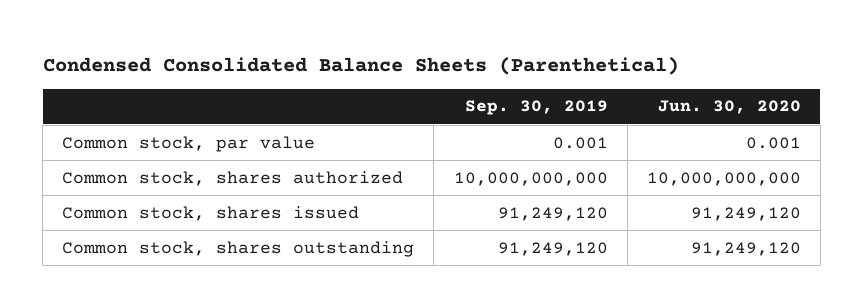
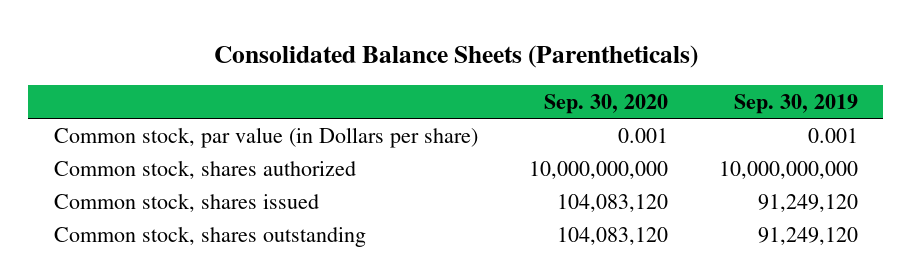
- Condensed Consolidated Balance Sheets (Parenthetical)
+ Consolidated Balance Sheets (Parentheticals)
- | Sep. 30, 2019 | Jun. 30, 2020
+ | Sep. 30, 2020 | Sep. 30, 2019
- Common stock, par value | 0.001 | 0.001
+ Common stock, par value (in Dollars per share) | 0.001 | 0.001

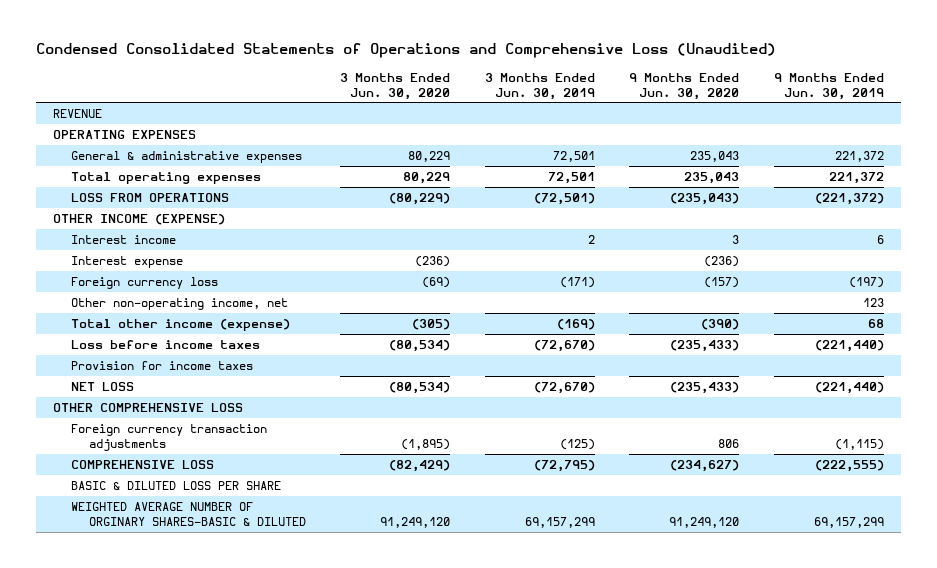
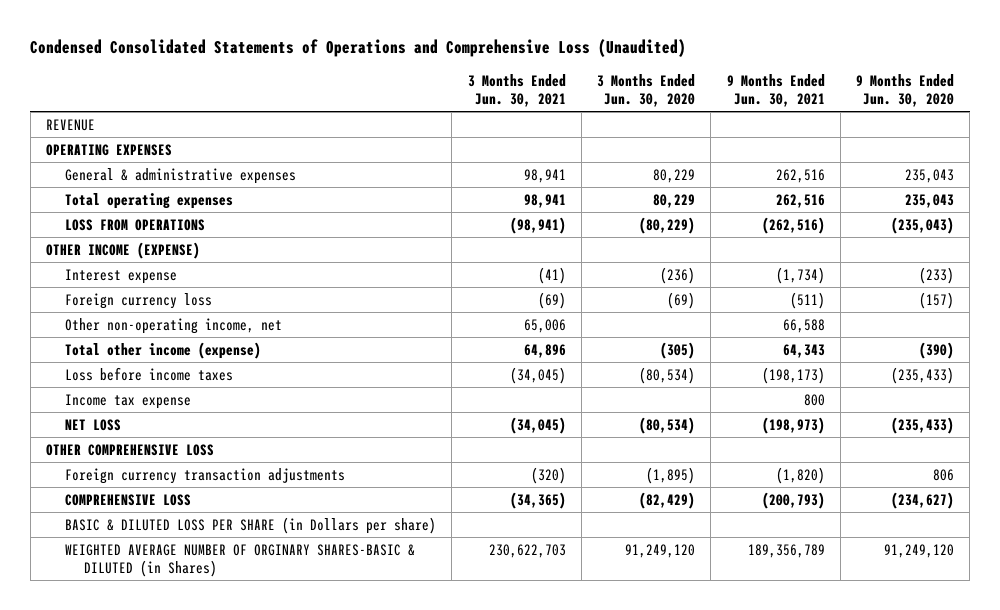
- | 3 Months Ended Jun. 30, 2020 | 3 Months Ended Jun. 30, 2019 | 9 Months Ended Jun. 30, 2020 | 9 Months Ended Jun. 30, 2019
+ | 3 Months Ended Jun. 30, 2021 | 3 Months Ended Jun. 30, 2020 | 9 Months Ended Jun. 30, 2021 | 9 Months Ended Jun. 30, 2020
- Interest income | | 2 | 3 | 6
- Interest expense | (236) | | (236) |
+ Interest expense | (41) | (236) | (1,734) | (233)
- Provision for income taxes
+ Income tax expense | | | 800 |
- BASIC & DILUTED LOSS PER SHARE
- WEIGHTED AVERAGE NUMBER OF ORGINARY SHARES-BASIC & DILUTED | 91,249,120 | 69,157,299 | 91,249,120 | 69,157,299
+ BASIC & DILUTED LOSS PER SHARE (in Dollars per share)
+ WEIGHTED AVERAGE NUMBER OF ORGINARY SHARES-BASIC & DILUTED (in Shares) | 230,622,703 | 91,249,120 | 189,356,789 | 91,249,120

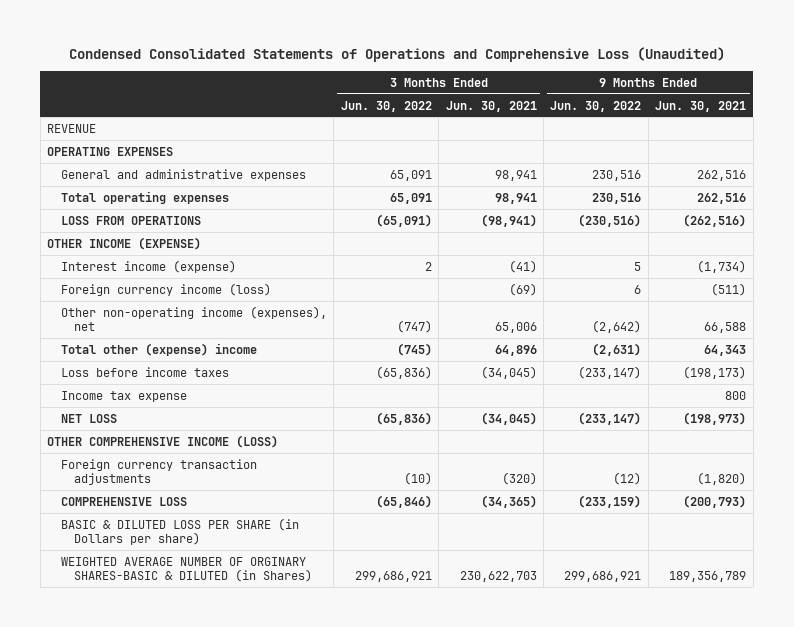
- | 3 Months Ended Jun. 30, 2021 | 3 Months Ended Jun. 30, 2020 | 9 Months Ended Jun. 30, 2021 | 9 Months Ended Jun. 30, 2020
+ | 3 Months Ended Jun. 30, 2022 | 3 Months Ended Jun. 30, 2021 | 9 Months Ended Jun. 30, 2022 | 9 Months Ended Jun. 30, 2021
- General & administrative expenses | 98,941 | 80,229 | 262,516 | 235,043
+ General and administrative expenses | 65,091 | 98,941 | 230,516 | 262,516
- Interest expense | (41) | (236) | (1,734) | (233)
- Foreign currency loss | (69) | (69) | (511) | (157)
- Other non-operating income, net | 65,006 | | 66,588 |
- Total other income (expense) | 64,896 | (305) | 64,343 | (390)
+ Interest income (expense) | 2 | (41) | 5 | (1,734)
+ Foreign currency income (loss) | | (69) | 6 | (511)
+ Other non-operating income (expenses), net | (747) | 65,006 | (2,642) | 66,588
+ Total other (expense) income | (745) | 64,896 | (2,631) | 64,343
- OTHER COMPREHENSIVE LOSS
+ OTHER COMPREHENSIVE INCOME (LOSS)

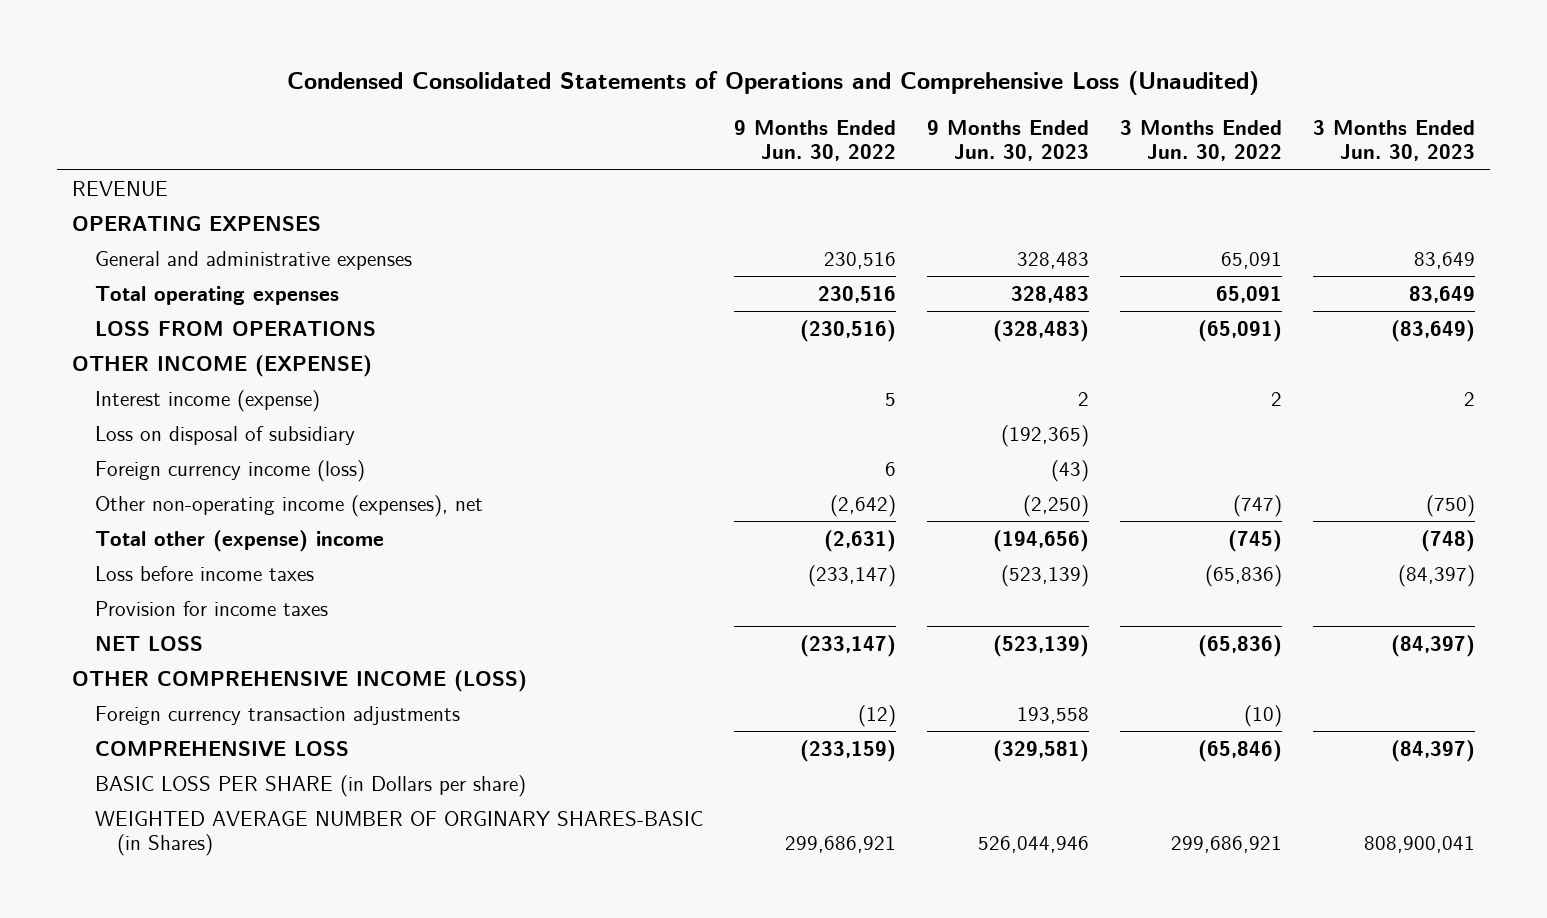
- | 3 Months Ended Jun. 30, 2022 | 3 Months Ended Jun. 30, 2021 | 9 Months Ended Jun. 30, 2022 | 9 Months Ended Jun. 30, 2021
+ | 9 Months Ended Jun. 30, 2022 | 9 Months Ended Jun. 30, 2023 | 3 Months Ended Jun. 30, 2022 | 3 Months Ended Jun. 30, 2023
+ Loss on disposal of subsidiary | | (192,365) | |
- Income tax expense | | | | 800
+ Provision for income taxes
- BASIC & DILUTED LOSS PER SHARE (in Dollars per share)
- WEIGHTED AVERAGE NUMBER OF ORGINARY SHARES-BASIC & DILUTED (in Shares) | 299,686,921 | 230,622,703 | 299,686,921 | 189,356,789
+ BASIC LOSS PER SHARE (in Dollars per share)
+ WEIGHTED AVERAGE NUMBER OF ORGINARY SHARES-BASIC (in Shares) | 299,686,921 | 526,044,946 | 299,686,921 | 808,900,041

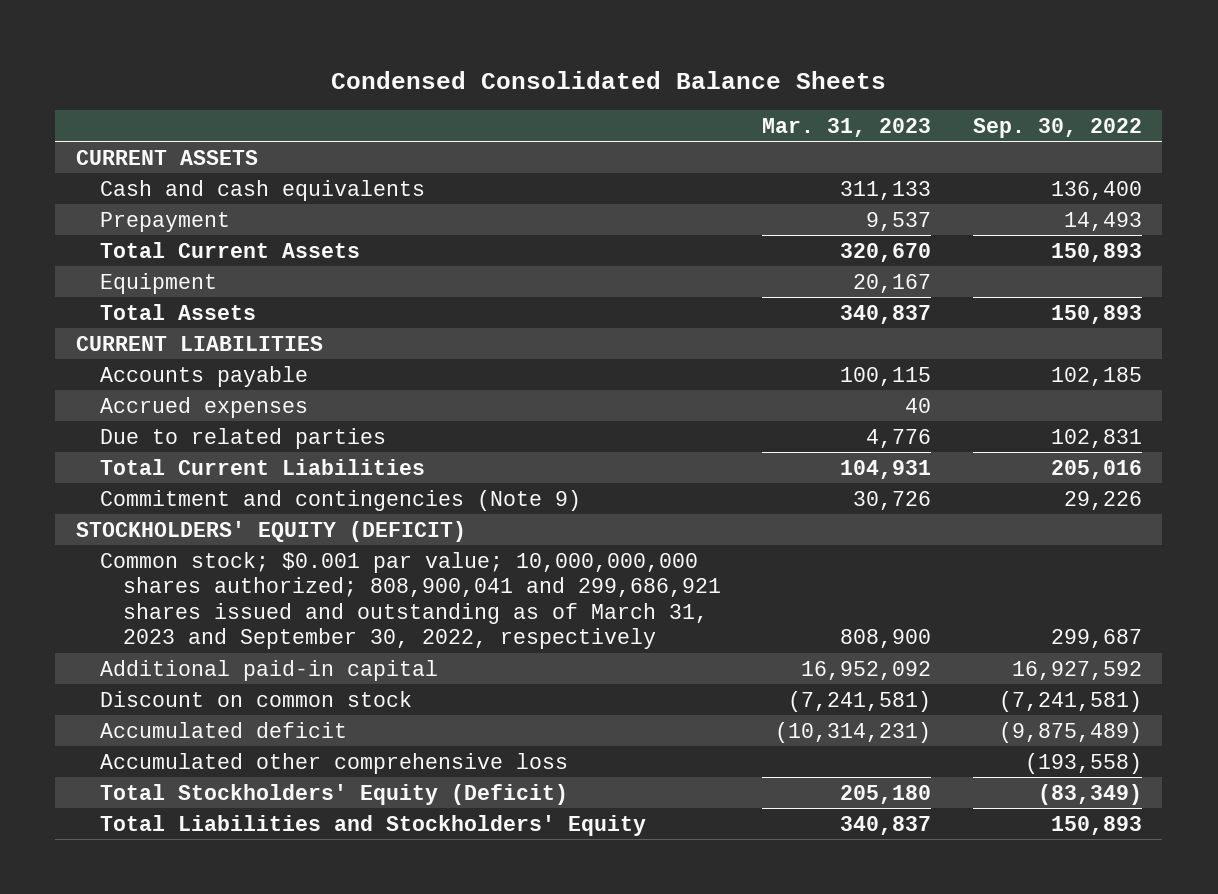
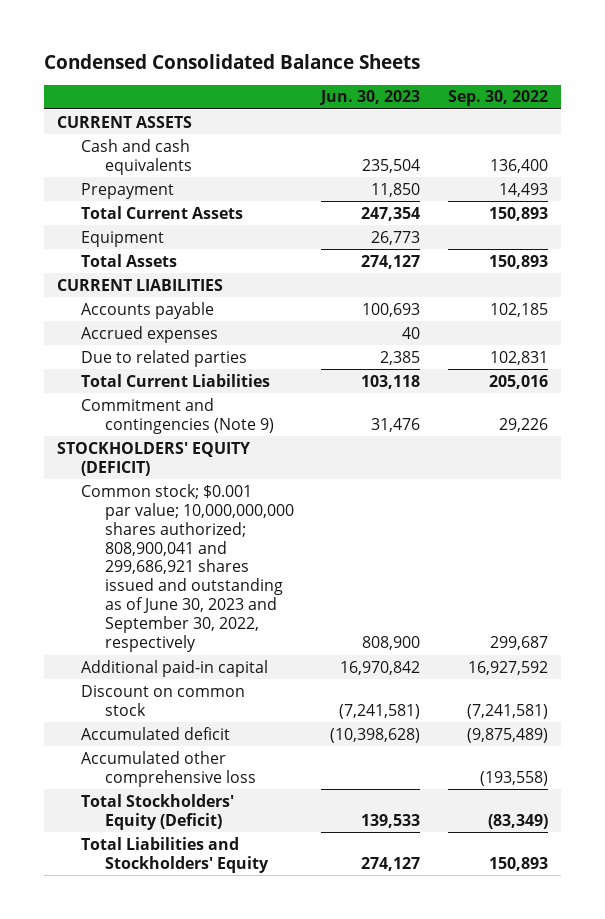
- | Mar. 31, 2023 | Sep. 30, 2022
+ | Jun. 30, 2023 | Sep. 30, 2022
- Common stock; $0.001 par value; 10,000,000,000 shares authorized; 808,900,041 and 299,686,921 shares issued and outstanding as of March 31, 2023 and September 30, 2022, respectively | 808,900 | 299,687
+ Common stock; $0.001 par value; 10,000,000,000 shares authorized; 808,900,041 and 299,686,921 shares issued and outstanding as of June 30, 2023 and September 30, 2022, respectively | 808,900 | 299,687

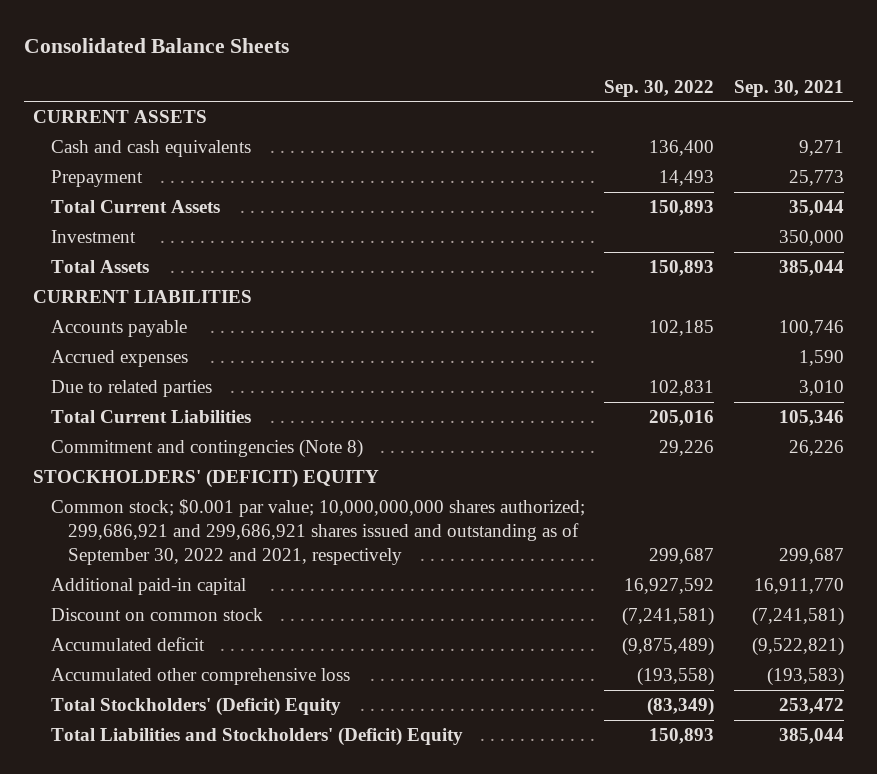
- Condensed Consolidated Balance Sheets
+ Consolidated Balance Sheets
- | Jun. 30, 2023 | Sep. 30, 2022
+ | Sep. 30, 2022 | Sep. 30, 2021
- Equipment | 26,773 |
+ Investment | | 350,000
- Commitment and contingencies (Note 9) | 31,476 | 29,226
- STOCKHOLDERS' EQUITY (DEFICIT)
- Common stock; $0.001 par value; 10,000,000,000 shares authorized; 808,900,041 and 299,686,921 shares issued and outstanding as of June 30, 2023 and September 30, 2022, respectively | 808,900 | 299,687
+ Commitment and contingencies (Note 8) | 29,226 | 26,226
+ STOCKHOLDERS' (DEFICIT) EQUITY
+ Common stock; $0.001 par value; 10,000,000,000 shares authorized; 299,686,921 and 299,686,921 shares issued and outstanding as of September 30, 2022 and 2021, respectively | 299,687 | 299,687
- Total Stockholders' Equity (Deficit) | 139,533 | (83,349)
- Total Liabilities and Stockholders' Equity | 274,127 | 150,893
+ Total Stockholders' (Deficit) Equity | (83,349) | 253,472
+ Total Liabilities and Stockholders' (Deficit) Equity | 150,893 | 385,044

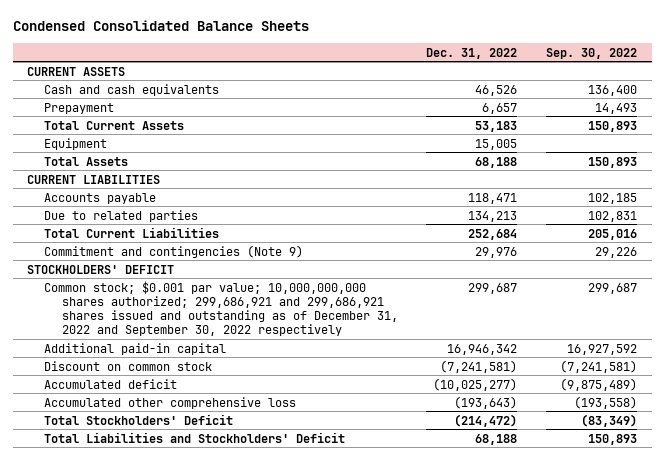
- Consolidated Balance Sheets
+ Condensed Consolidated Balance Sheets
- | Sep. 30, 2022 | Sep. 30, 2021
+ | Dec. 31, 2022 | Sep. 30, 2022
- Investment | | 350,000
+ Equipment | 15,005 |
- Accrued expenses | | 1,590
- Commitment and contingencies (Note 8) | 29,226 | 26,226
- STOCKHOLDERS' (DEFICIT) EQUITY
- Common stock; $0.001 par value; 10,000,000,000 shares authorized; 299,686,921 and 299,686,921 shares issued and outstanding as of September 30, 2022 and 2021, respectively | 299,687 | 299,687
+ Commitment and contingencies (Note 9) | 29,976 | 29,226
+ STOCKHOLDERS' DEFICIT
+ Common stock; $0.001 par value; 10,000,000,000 shares authorized; 299,686,921 and 299,686,921 shares issued and outstanding as of December 31, 2022 and September 30, 2022 respectively | 299,687 | 299,687
- Total Stockholders' (Deficit) Equity | (83,349) | 253,472
- Total Liabilities and Stockholders' (Deficit) Equity | 150,893 | 385,044
+ Total Stockholders' Deficit | (214,472) | (83,349)
+ Total Liabilities and Stockholders' Deficit | 68,188 | 150,893

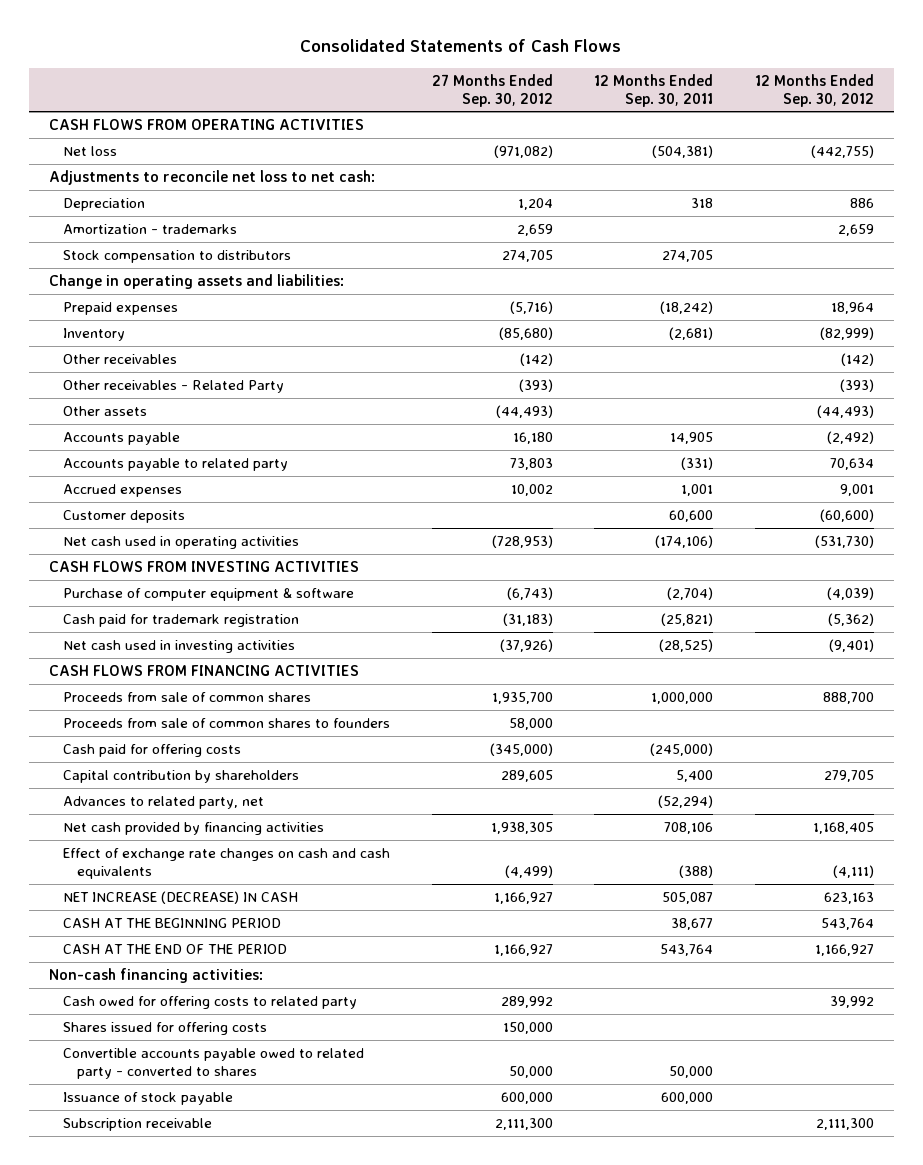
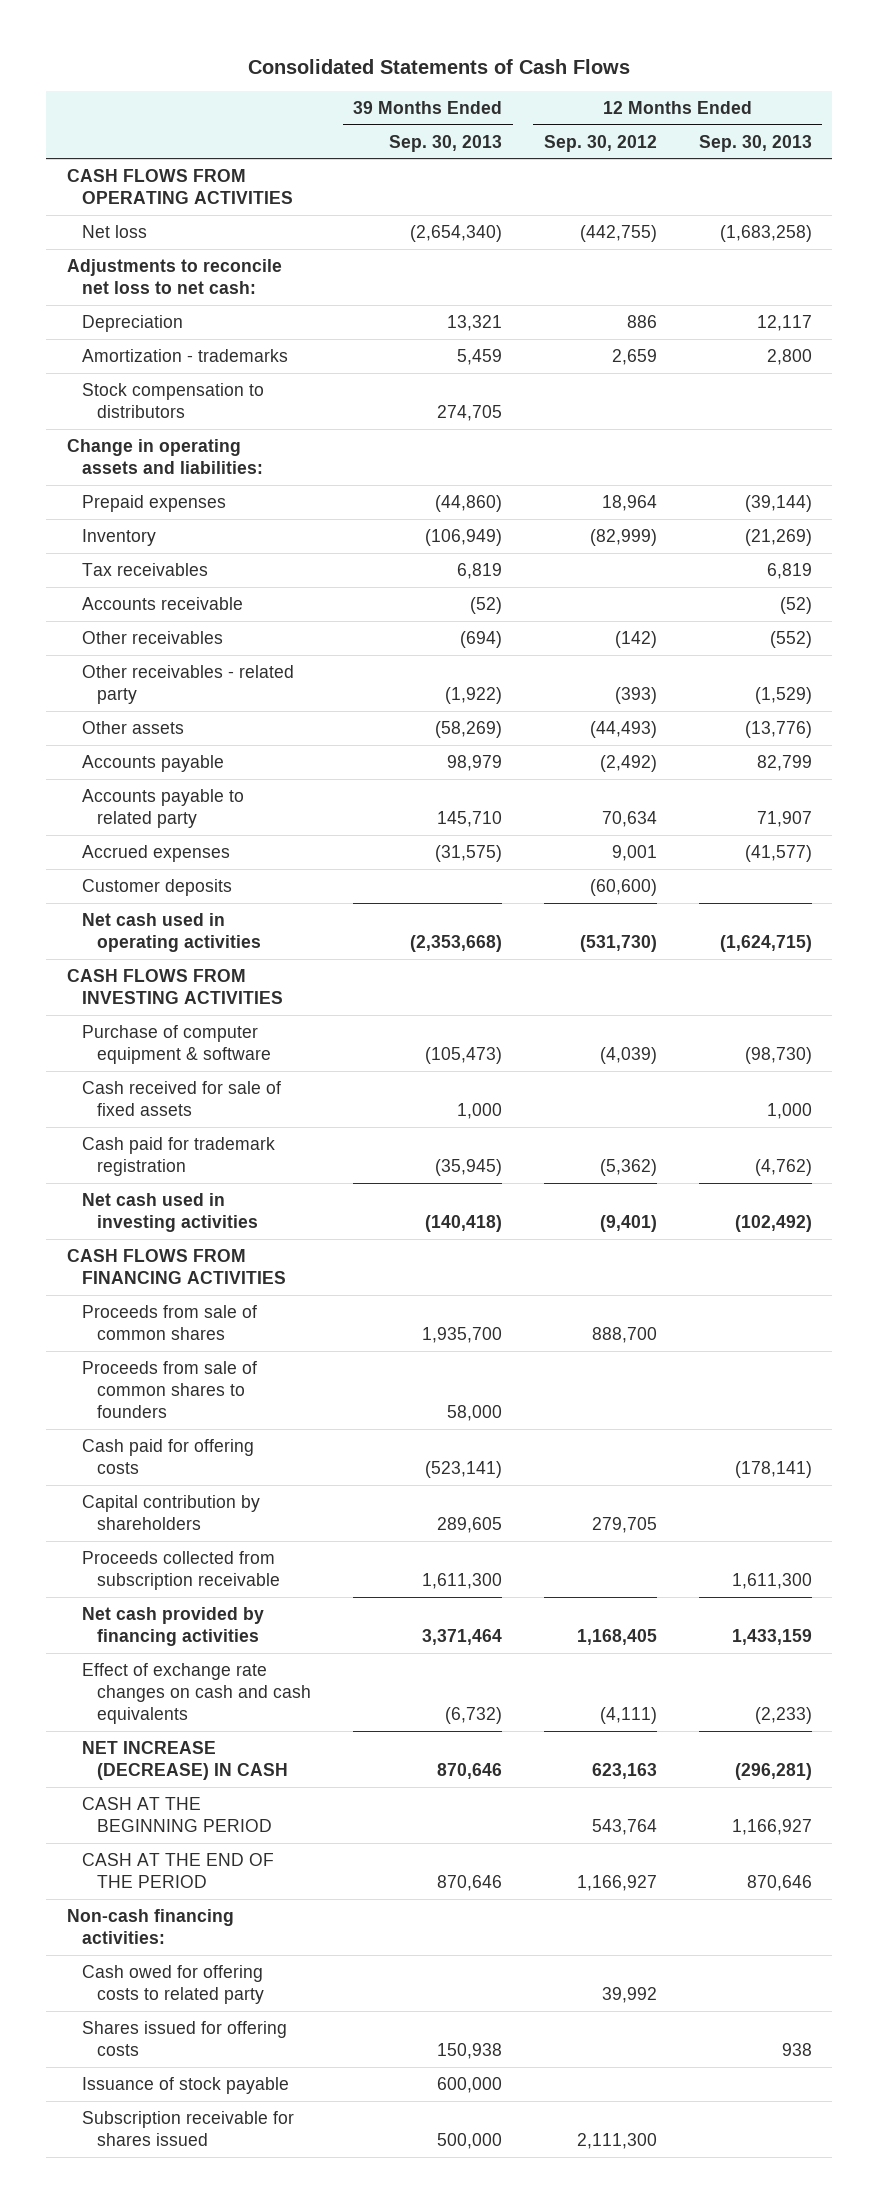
- | 27 Months Ended Sep. 30, 2012 | 12 Months Ended Sep. 30, 2011 | 12 Months Ended Sep. 30, 2012
+ | 39 Months Ended Sep. 30, 2013 | 12 Months Ended Sep. 30, 2012 | 12 Months Ended Sep. 30, 2013
+ Tax receivables | 6,819 | | 6,819
+ Accounts receivable | (52) | | (52)
- Other receivables - Related Party | (393) | | (393)
+ Other receivables - related party | (1,922) | (393) | (1,529)
+ Cash received for sale of fixed assets | 1,000 | | 1,000
- Advances to related party, net | | (52,294) |
+ Proceeds collected from subscription receivable | 1,611,300 | | 1,611,300
- Convertible accounts payable owed to related party - converted to shares | 50,000 | 50,000 |
- Subscription receivable | 2,111,300 | | 2,111,300
+ Subscription receivable for shares issued | 500,000 | 2,111,300 |

